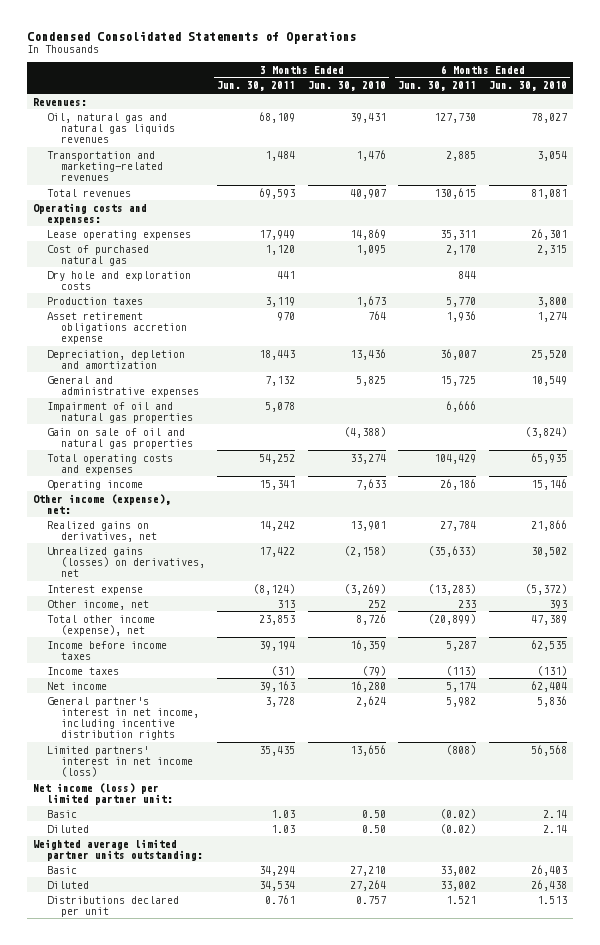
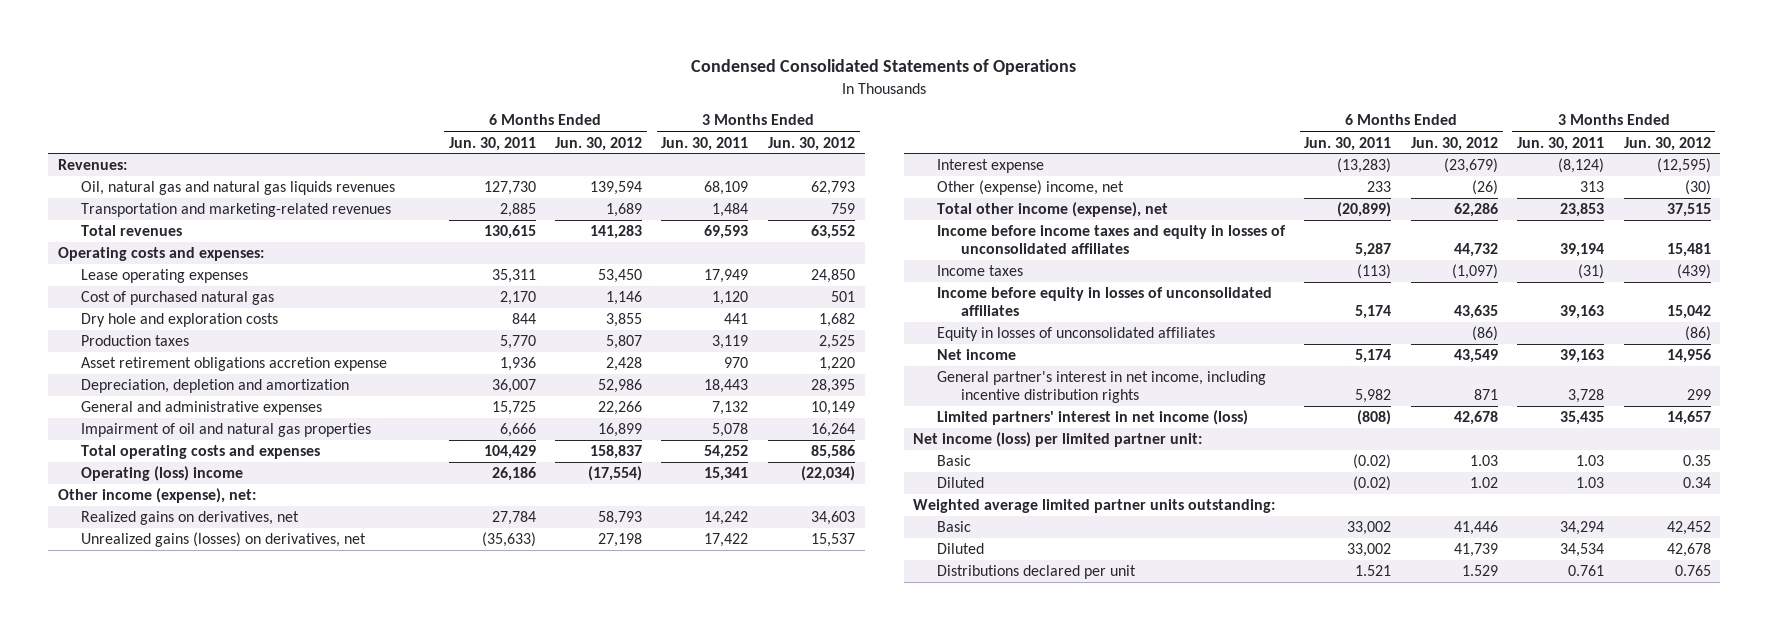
- | 3 Months Ended Jun. 30, 2011 | 3 Months Ended Jun. 30, 2010 | 6 Months Ended Jun. 30, 2011 | 6 Months Ended Jun. 30, 2010
+ | 6 Months Ended Jun. 30, 2011 | 6 Months Ended Jun. 30, 2012 | 3 Months Ended Jun. 30, 2011 | 3 Months Ended Jun. 30, 2012
- Gain on sale of oil and natural gas properties | | (4,388) | | (3,824)
- Operating income | 15,341 | 7,633 | 26,186 | 15,146
+ Operating (loss) income | 26,186 | (17,554) | 15,341 | (22,034)
- Other income, net | 313 | 252 | 233 | 393
+ Other (expense) income, net | 233 | (26) | 313 | (30)
- Income before income taxes | 39,194 | 16,359 | 5,287 | 62,535
+ Income before income taxes and equity in losses of unconsolidated affiliates | 5,287 | 44,732 | 39,194 | 15,481
+ Income before equity in losses of unconsolidated affiliates | 5,174 | 43,635 | 39,163 | 15,042
+ Equity in losses of unconsolidated affiliates | | (86) | | (86)

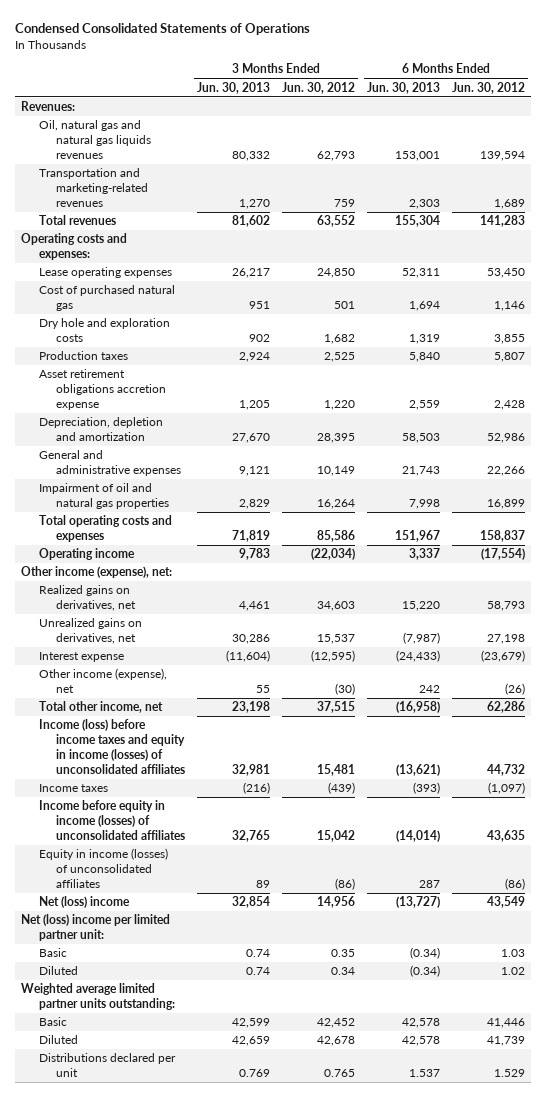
- | 6 Months Ended Jun. 30, 2011 | 6 Months Ended Jun. 30, 2012 | 3 Months Ended Jun. 30, 2011 | 3 Months Ended Jun. 30, 2012
+ | 3 Months Ended Jun. 30, 2013 | 3 Months Ended Jun. 30, 2012 | 6 Months Ended Jun. 30, 2013 | 6 Months Ended Jun. 30, 2012
- Operating (loss) income | 26,186 | (17,554) | 15,341 | (22,034)
+ Operating income | 9,783 | (22,034) | 3,337 | (17,554)
- Unrealized gains (losses) on derivatives, net | (35,633) | 27,198 | 17,422 | 15,537
+ Unrealized gains on derivatives, net | 30,286 | 15,537 | (7,987) | 27,198
- Other (expense) income, net | 233 | (26) | 313 | (30)
- Total other income (expense), net | (20,899) | 62,286 | 23,853 | 37,515
- Income before income taxes and equity in losses of unconsolidated affiliates | 5,287 | 44,732 | 39,194 | 15,481
+ Other income (expense), net | 55 | (30) | 242 | (26)
+ Total other income, net | 23,198 | 37,515 | (16,958) | 62,286
+ Income (loss) before income taxes and equity in income (losses) of unconsolidated affiliates | 32,981 | 15,481 | (13,621) | 44,732
- Income before equity in losses of unconsolidated affiliates | 5,174 | 43,635 | 39,163 | 15,042
- Equity in losses of unconsolidated affiliates | | (86) | | (86)
- Net income | 5,174 | 43,549 | 39,163 | 14,956
- General partner's interest in net income, including incentive distribution rights | 5,982 | 871 | 3,728 | 299
- Limited partners' interest in net income (loss) | (808) | 42,678 | 35,435 | 14,657
- Net income (loss) per limited partner unit:
+ Income before equity in income (losses) of unconsolidated affiliates | 32,765 | 15,042 | (14,014) | 43,635
+ Equity in income (losses) of unconsolidated affiliates | 89 | (86) | 287 | (86)
+ Net (loss) income | 32,854 | 14,956 | (13,727) | 43,549
+ Net (loss) income per limited partner unit:

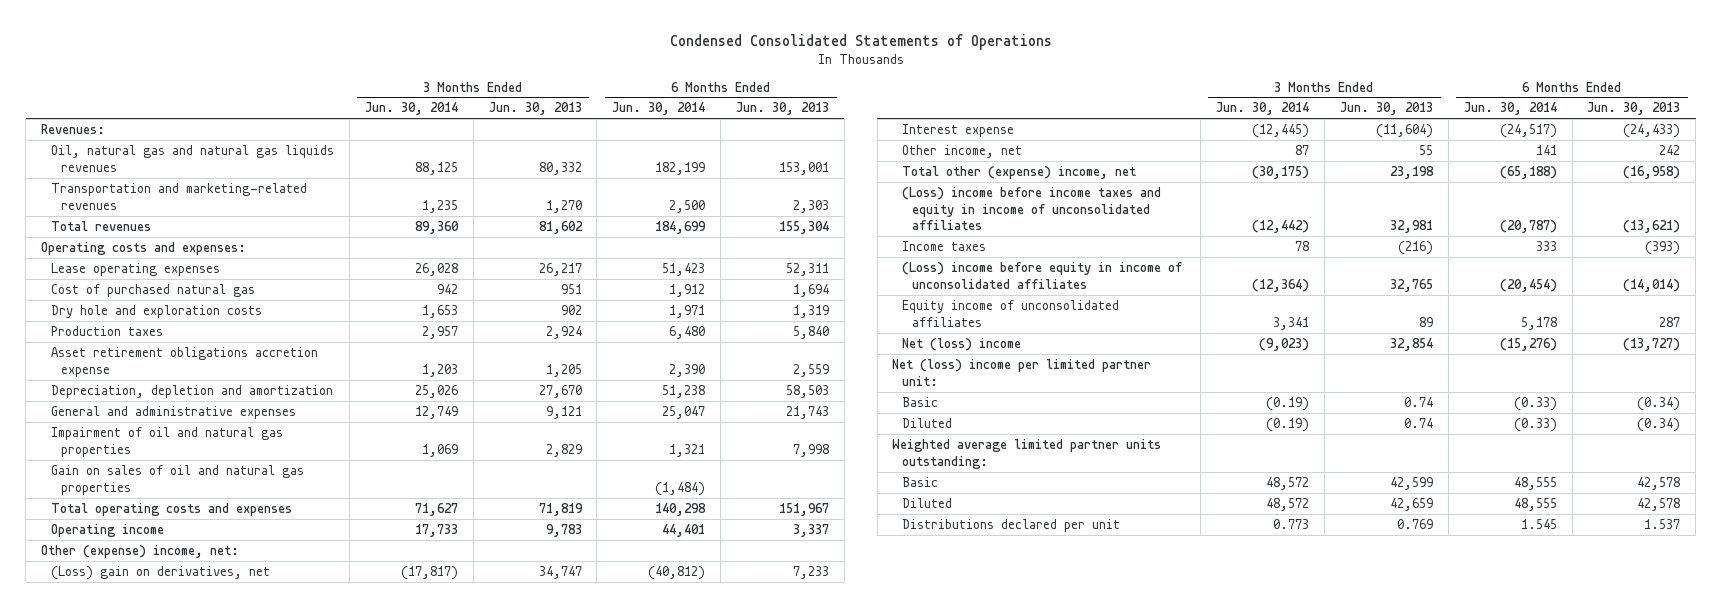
- | 3 Months Ended Jun. 30, 2013 | 3 Months Ended Jun. 30, 2012 | 6 Months Ended Jun. 30, 2013 | 6 Months Ended Jun. 30, 2012
+ | 3 Months Ended Jun. 30, 2014 | 3 Months Ended Jun. 30, 2013 | 6 Months Ended Jun. 30, 2014 | 6 Months Ended Jun. 30, 2013
+ Gain on sales of oil and natural gas properties | | | (1,484) |
- Other income (expense), net:
- Realized gains on derivatives, net | 4,461 | 34,603 | 15,220 | 58,793
- Unrealized gains on derivatives, net | 30,286 | 15,537 | (7,987) | 27,198
+ Other (expense) income, net:
+ (Loss) gain on derivatives, net | (17,817) | 34,747 | (40,812) | 7,233
- Other income (expense), net | 55 | (30) | 242 | (26)
- Total other income, net | 23,198 | 37,515 | (16,958) | 62,286
- Income (loss) before income taxes and equity in income (losses) of unconsolidated affiliates | 32,981 | 15,481 | (13,621) | 44,732
+ Other income, net | 87 | 55 | 141 | 242
+ Total other (expense) income, net | (30,175) | 23,198 | (65,188) | (16,958)
+ (Loss) income before income taxes and equity in income of unconsolidated affiliates | (12,442) | 32,981 | (20,787) | (13,621)
- Income before equity in income (losses) of unconsolidated affiliates | 32,765 | 15,042 | (14,014) | 43,635
- Equity in income (losses) of unconsolidated affiliates | 89 | (86) | 287 | (86)
+ (Loss) income before equity in income of unconsolidated affiliates | (12,364) | 32,765 | (20,454) | (14,014)
+ Equity income of unconsolidated affiliates | 3,341 | 89 | 5,178 | 287

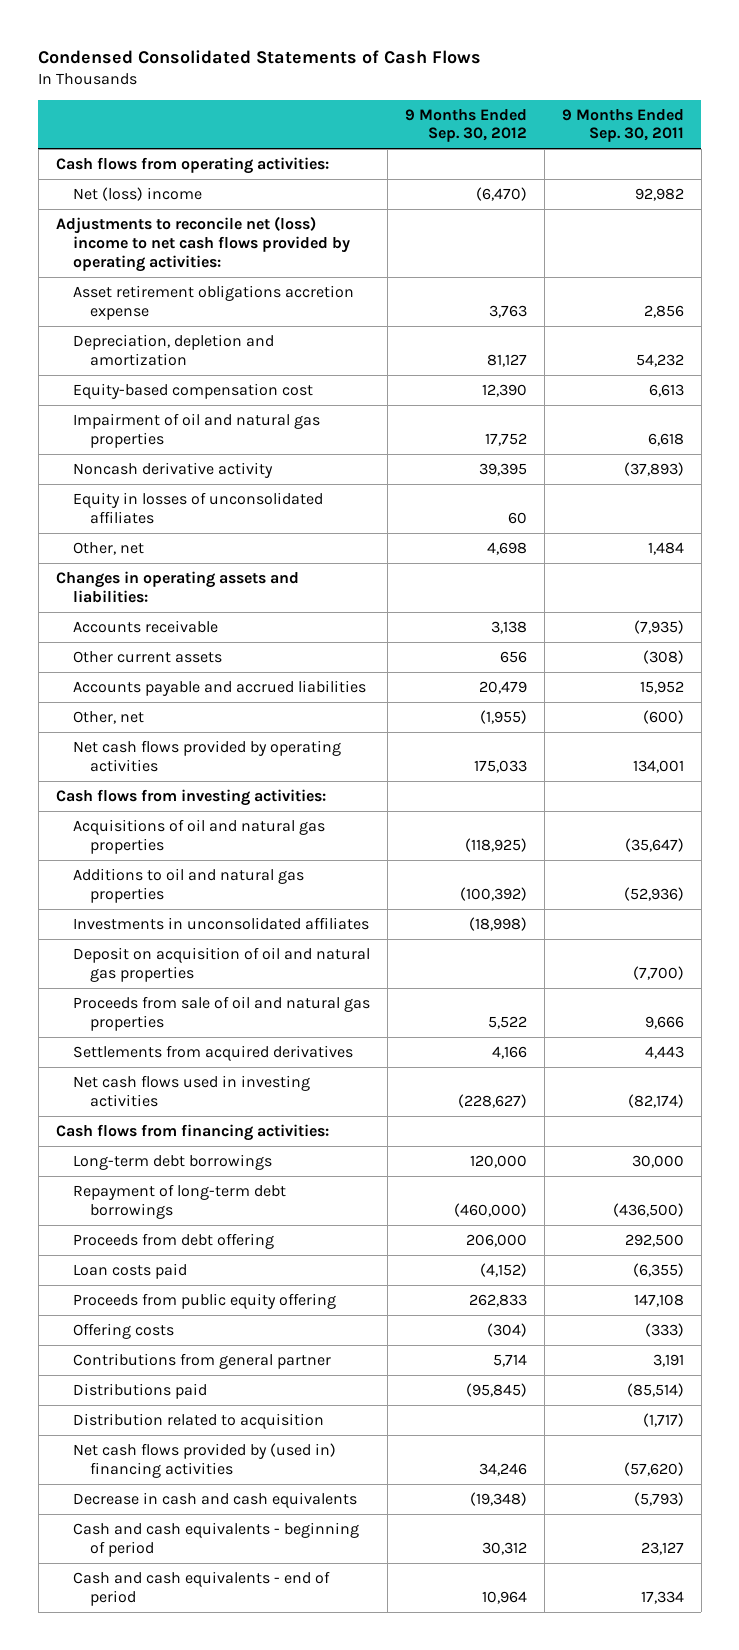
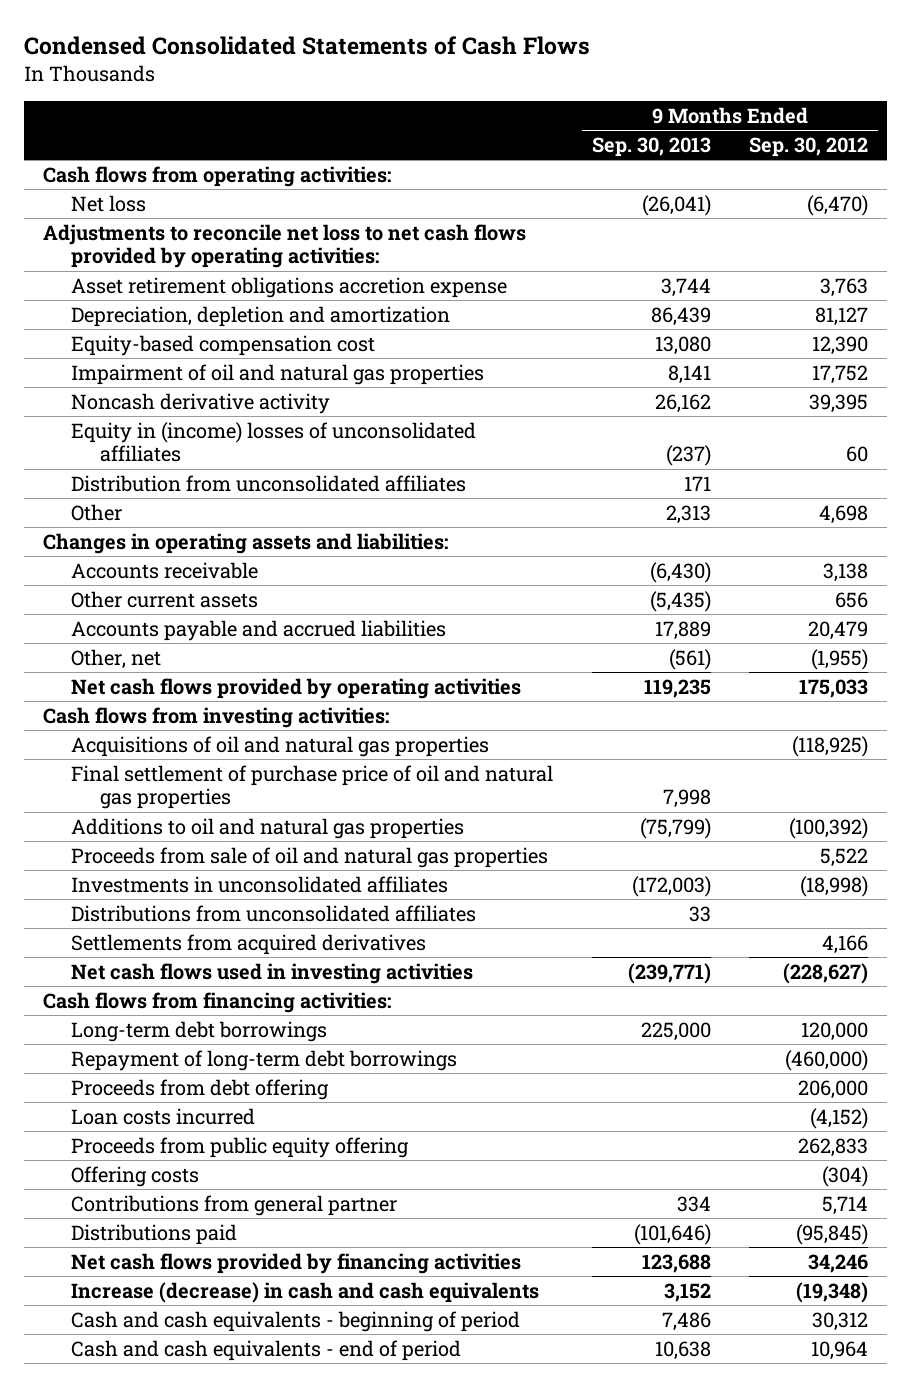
- | 9 Months Ended Sep. 30, 2012 | 9 Months Ended Sep. 30, 2011
+ | 9 Months Ended Sep. 30, 2013 | 9 Months Ended Sep. 30, 2012
- Net (loss) income | (6,470) | 92,982
- Adjustments to reconcile net (loss) income to net cash flows provided by operating activities:
+ Net loss | (26,041) | (6,470)
+ Adjustments to reconcile net loss to net cash flows provided by operating activities:
- Equity in losses of unconsolidated affiliates | 60 |
- Other, net | 4,698 | 1,484
+ Equity in (income) losses of unconsolidated affiliates | (237) | 60
+ Distribution from unconsolidated affiliates | 171 |
+ Other | 2,313 | 4,698
+ Final settlement of purchase price of oil and natural gas properties | 7,998 |
- Deposit on acquisition of oil and natural gas properties | | (7,700)
moved down: Investments in unconsolidated affiliates | (172,003) | (18,998)
+ Distributions from unconsolidated affiliates | 33 |
- Loan costs paid | (4,152) | (6,355)
+ Loan costs incurred | | (4,152)
- Distribution related to acquisition | | (1,717)
- Net cash flows provided by (used in) financing activities | 34,246 | (57,620)
- Decrease in cash and cash equivalents | (19,348) | (5,793)
+ Net cash flows provided by financing activities | 123,688 | 34,246
+ Increase (decrease) in cash and cash equivalents | 3,152 | (19,348)

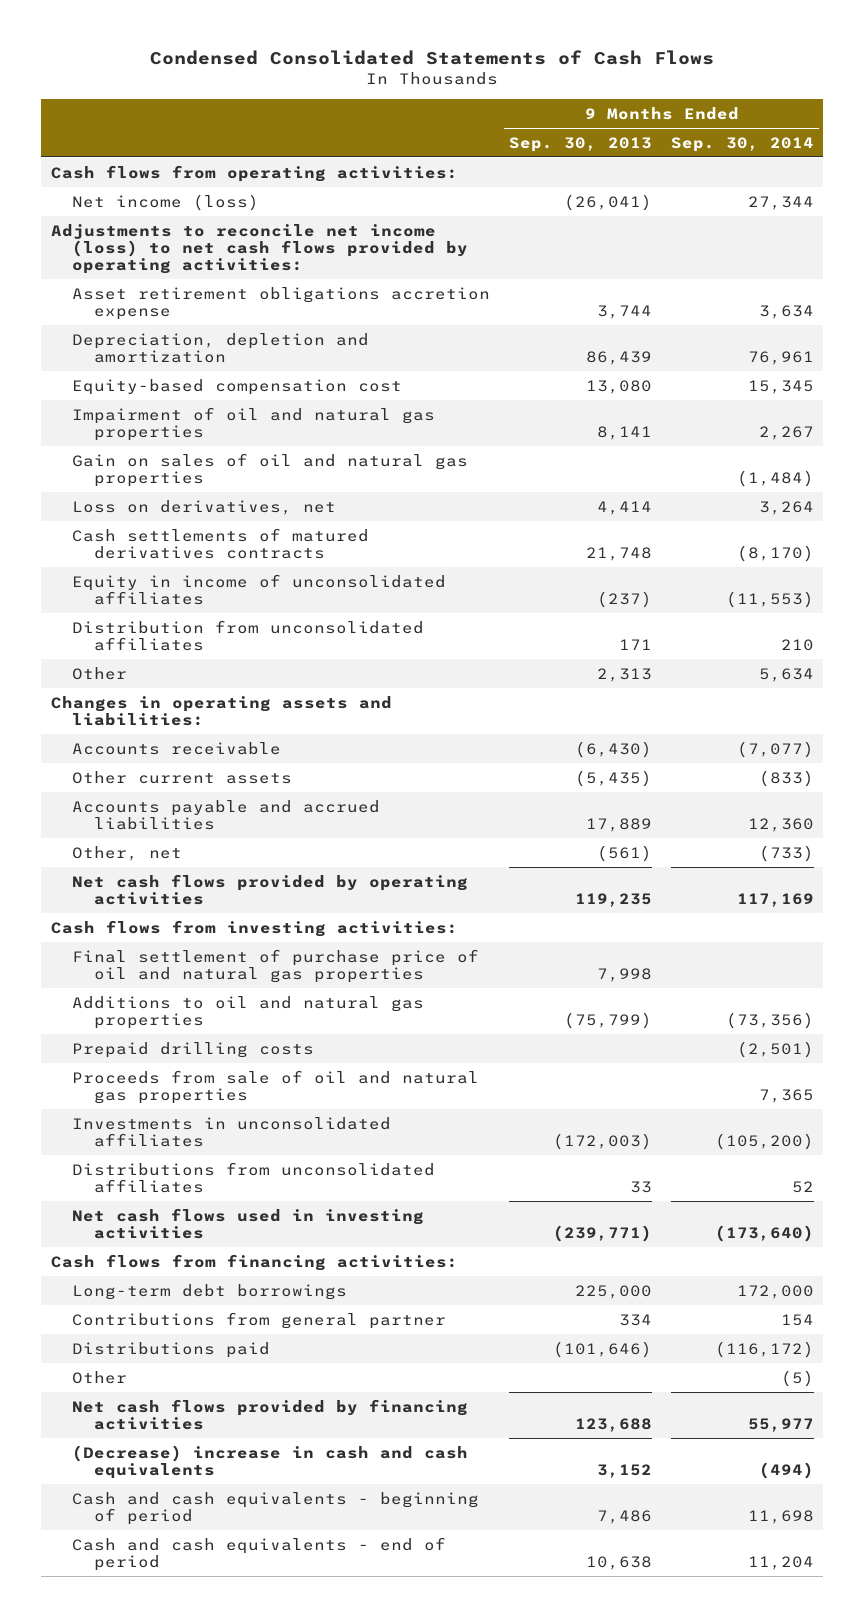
- | 9 Months Ended Sep. 30, 2013 | 9 Months Ended Sep. 30, 2012
+ | 9 Months Ended Sep. 30, 2013 | 9 Months Ended Sep. 30, 2014
- Net loss | (26,041) | (6,470)
- Adjustments to reconcile net loss to net cash flows provided by operating activities:
+ Net income (loss) | (26,041) | 27,344
+ Adjustments to reconcile net income (loss) to net cash flows provided by operating activities:
- Noncash derivative activity | 26,162 | 39,395
- Equity in (income) losses of unconsolidated affiliates | (237) | 60
+ Gain on sales of oil and natural gas properties | | (1,484)
+ Loss on derivatives, net | 4,414 | 3,264
+ Cash settlements of matured derivatives contracts | 21,748 | (8,170)
+ Equity in income of unconsolidated affiliates | (237) | (11,553)
- Acquisitions of oil and natural gas properties | | (118,925)
+ Prepaid drilling costs | | (2,501)
- Settlements from acquired derivatives | | 4,166
- Repayment of long-term debt borrowings | | (460,000)
- Proceeds from debt offering | | 206,000
- Loan costs incurred | | (4,152)
- Proceeds from public equity offering | | 262,833
- Offering costs | | (304)
+ Other | | (5)
- Increase (decrease) in cash and cash equivalents | 3,152 | (19,348)
+ (Decrease) increase in cash and cash equivalents | 3,152 | (494)

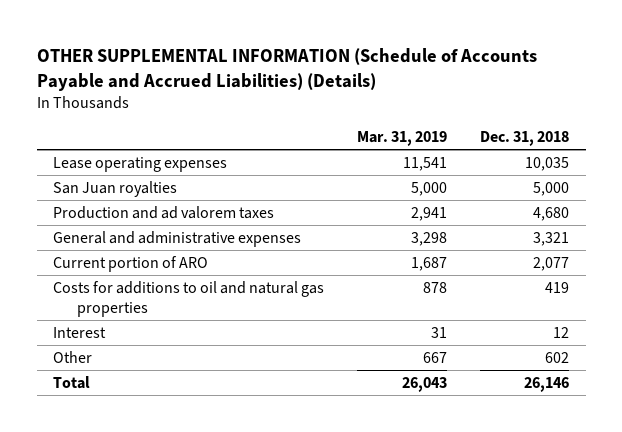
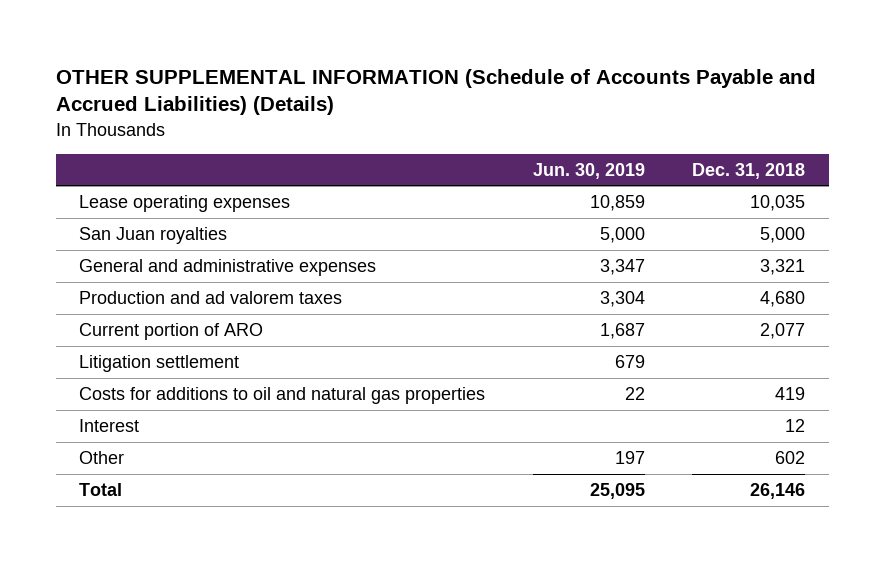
- | Mar. 31, 2019 | Dec. 31, 2018
+ | Jun. 30, 2019 | Dec. 31, 2018
moved down: Production and ad valorem taxes | 3,304 | 4,680
+ Litigation settlement | 679 |

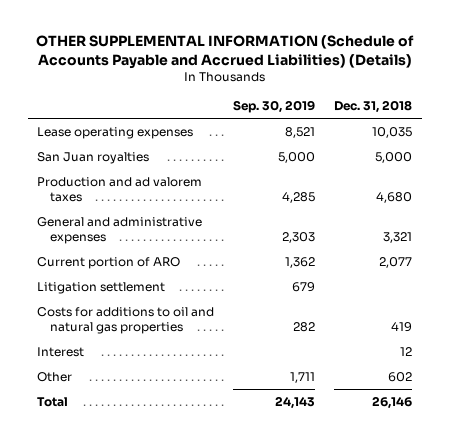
- | Jun. 30, 2019 | Dec. 31, 2018
+ | Sep. 30, 2019 | Dec. 31, 2018
moved down: General and administrative expenses | 2,303 | 3,321

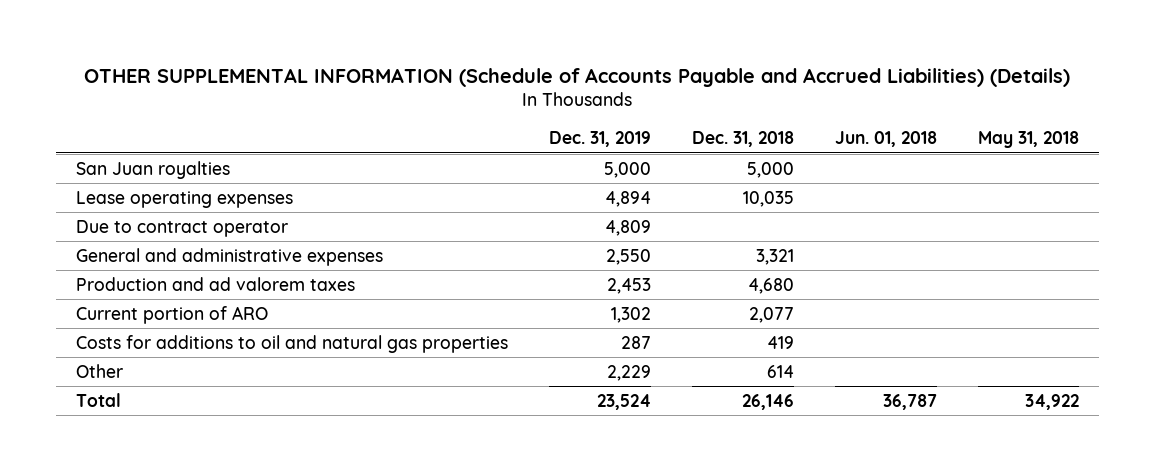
- | Sep. 30, 2019 | Dec. 31, 2018
+ | Dec. 31, 2019 | Dec. 31, 2018 | Jun. 01, 2018 | May 31, 2018
moved down: Lease operating expenses | 4,894 | 10,035 | |
+ Due to contract operator | 4,809 | | |
moved down: Production and ad valorem taxes | 2,453 | 4,680 | |
- Litigation settlement | 679 |
- Interest | | 12
- Other | 1,711 | 602
+ Other | 2,229 | 614 | |

